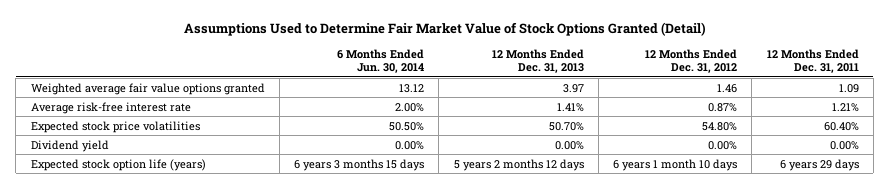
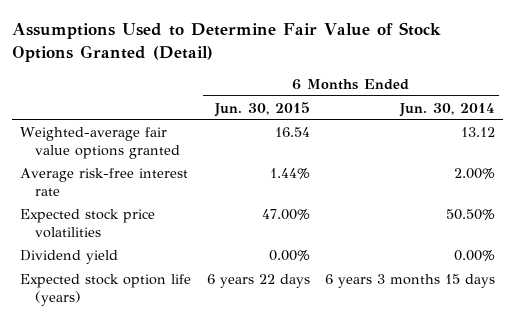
- Assumptions Used to Determine Fair Market Value of Stock Options Granted (Detail)
+ Assumptions Used to Determine Fair Value of Stock Options Granted (Detail)
- | 6 Months Ended Jun. 30, 2014 | 12 Months Ended Dec. 31, 2013 | 12 Months Ended Dec. 31, 2012 | 12 Months Ended Dec. 31, 2011
+ | 6 Months Ended Jun. 30, 2015 | 6 Months Ended Jun. 30, 2014
- Weighted average fair value options granted | 13.12 | 3.97 | 1.46 | 1.09
+ Weighted-average fair value options granted | 16.54 | 13.12

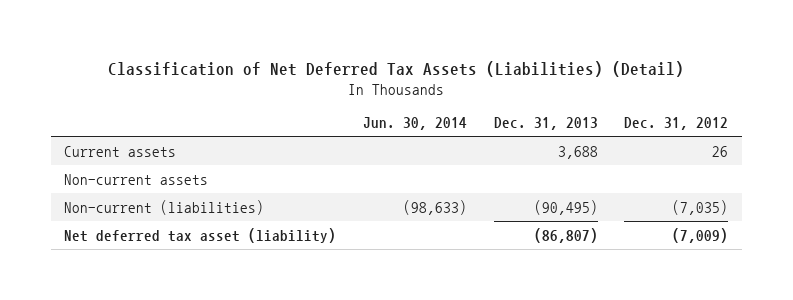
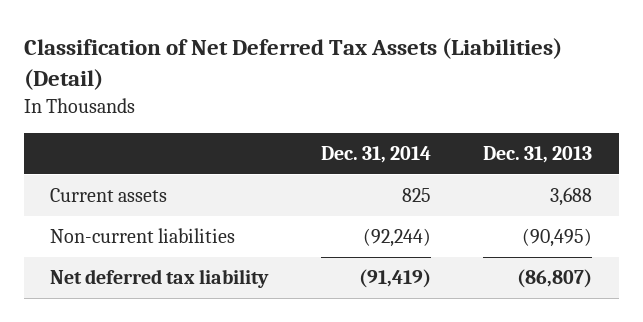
- | Jun. 30, 2014 | Dec. 31, 2013 | Dec. 31, 2012
+ | Dec. 31, 2014 | Dec. 31, 2013
- Non-current assets
- Non-current (liabilities) | (98,633) | (90,495) | (7,035)
- Net deferred tax asset (liability) | | (86,807) | (7,009)
+ Non-current liabilities | (92,244) | (90,495)
+ Net deferred tax liability | (91,419) | (86,807)

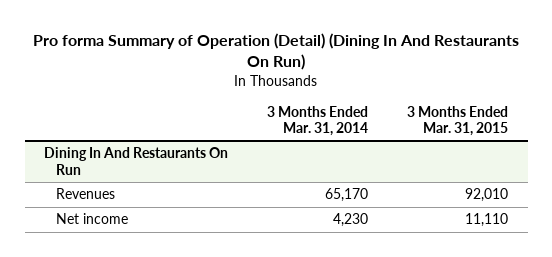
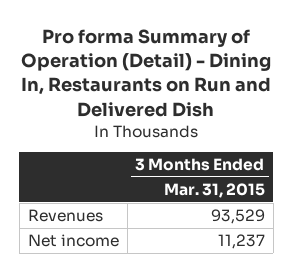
- Pro forma Summary of Operation (Detail) (Dining In And Restaurants On Run)
+ Pro forma Summary of Operation (Detail) - Dining In, Restaurants on Run and Delivered Dish
- | 3 Months Ended Mar. 31, 2014 | 3 Months Ended Mar. 31, 2015
+ | 3 Months Ended Mar. 31, 2015
- Dining In And Restaurants On Run
- Revenues | 65,170 | 92,010
- Net income | 4,230 | 11,110
+ Revenues | 93,529
+ Net income | 11,237

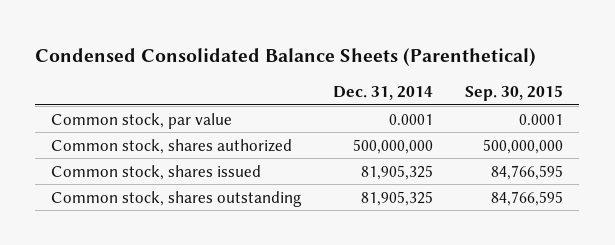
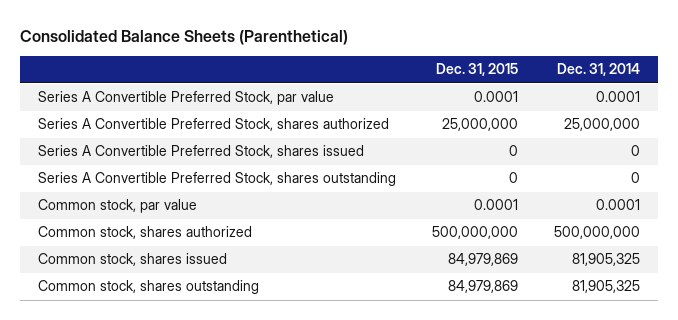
- Condensed Consolidated Balance Sheets (Parenthetical)
+ Consolidated Balance Sheets (Parenthetical)
- | Dec. 31, 2014 | Sep. 30, 2015
+ | Dec. 31, 2015 | Dec. 31, 2014
+ Series A Convertible Preferred Stock, par value | 0.0001 | 0.0001
+ Series A Convertible Preferred Stock, shares authorized | 25,000,000 | 25,000,000
+ Series A Convertible Preferred Stock, shares issued | 0 | 0
+ Series A Convertible Preferred Stock, shares outstanding | 0 | 0

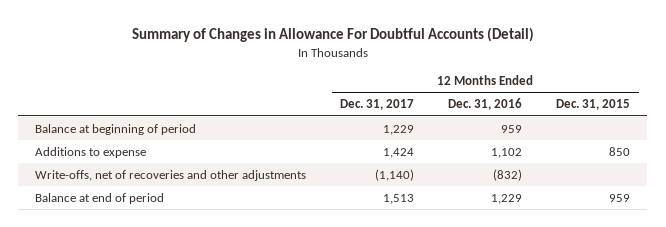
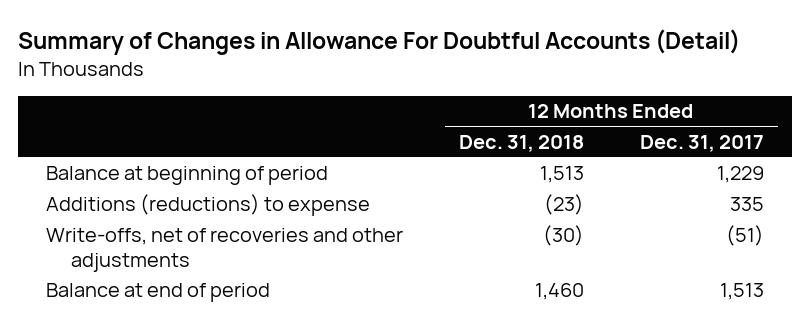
- | 12 Months Ended Dec. 31, 2017 | 12 Months Ended Dec. 31, 2016 | 12 Months Ended Dec. 31, 2015
+ | 12 Months Ended Dec. 31, 2018 | 12 Months Ended Dec. 31, 2017
- Additions to expense | 1,424 | 1,102 | 850
- Write-offs, net of recoveries and other adjustments | (1,140) | (832) |
+ Additions (reductions) to expense | (23) | 335
+ Write-offs, net of recoveries and other adjustments | (30) | (51)

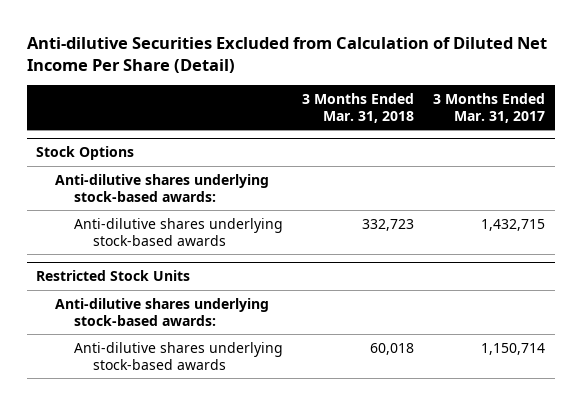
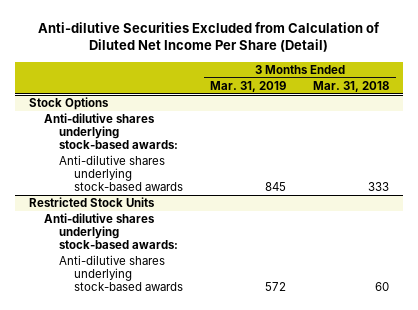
- | 3 Months Ended Mar. 31, 2018 | 3 Months Ended Mar. 31, 2017
+ | 3 Months Ended Mar. 31, 2019 | 3 Months Ended Mar. 31, 2018
@ Stock Options
- Anti-dilutive shares underlying stock-based awards | 332,723 | 1,432,715
+ Anti-dilutive shares underlying stock-based awards | 845 | 333
@ Restricted Stock Units
- Anti-dilutive shares underlying stock-based awards | 60,018 | 1,150,714
+ Anti-dilutive shares underlying stock-based awards | 572 | 60

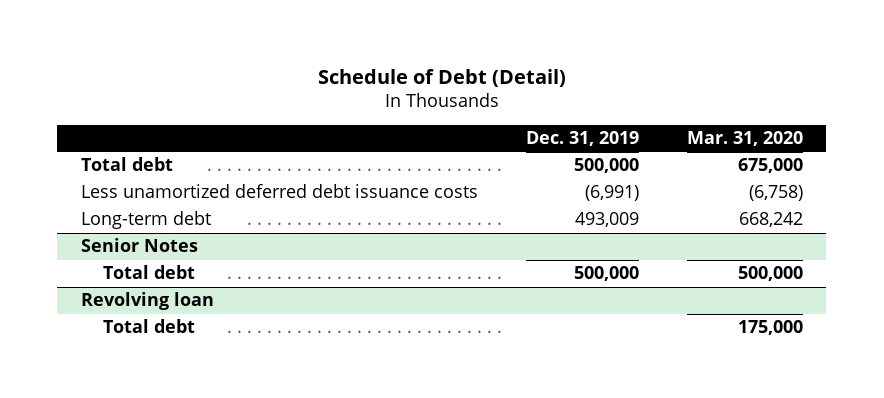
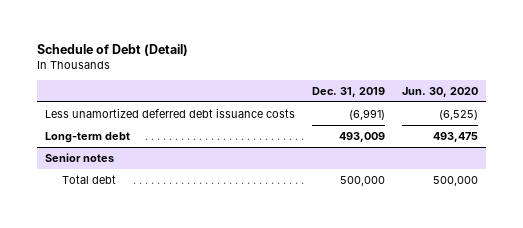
- | Dec. 31, 2019 | Mar. 31, 2020
+ | Dec. 31, 2019 | Jun. 30, 2020
- Total debt | 500,000 | 675,000
- Senior Notes
+ Senior notes
- Revolving loan
- Total debt | | 175,000

